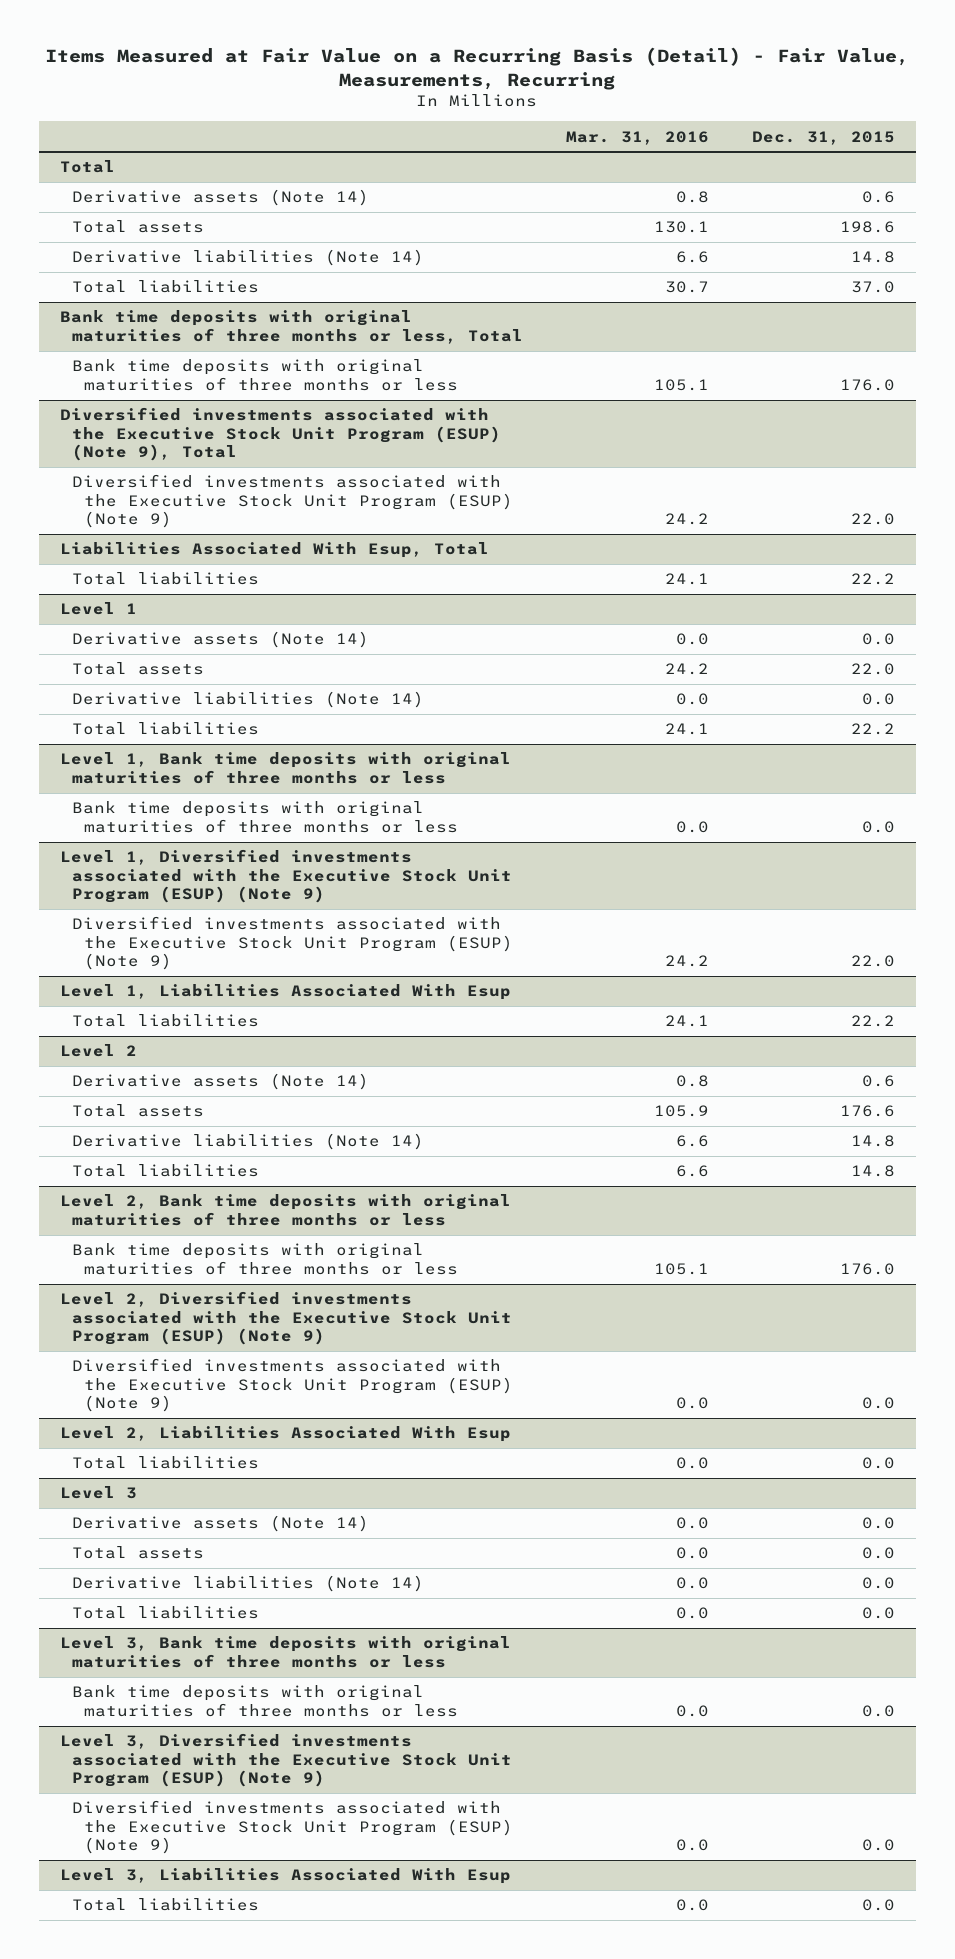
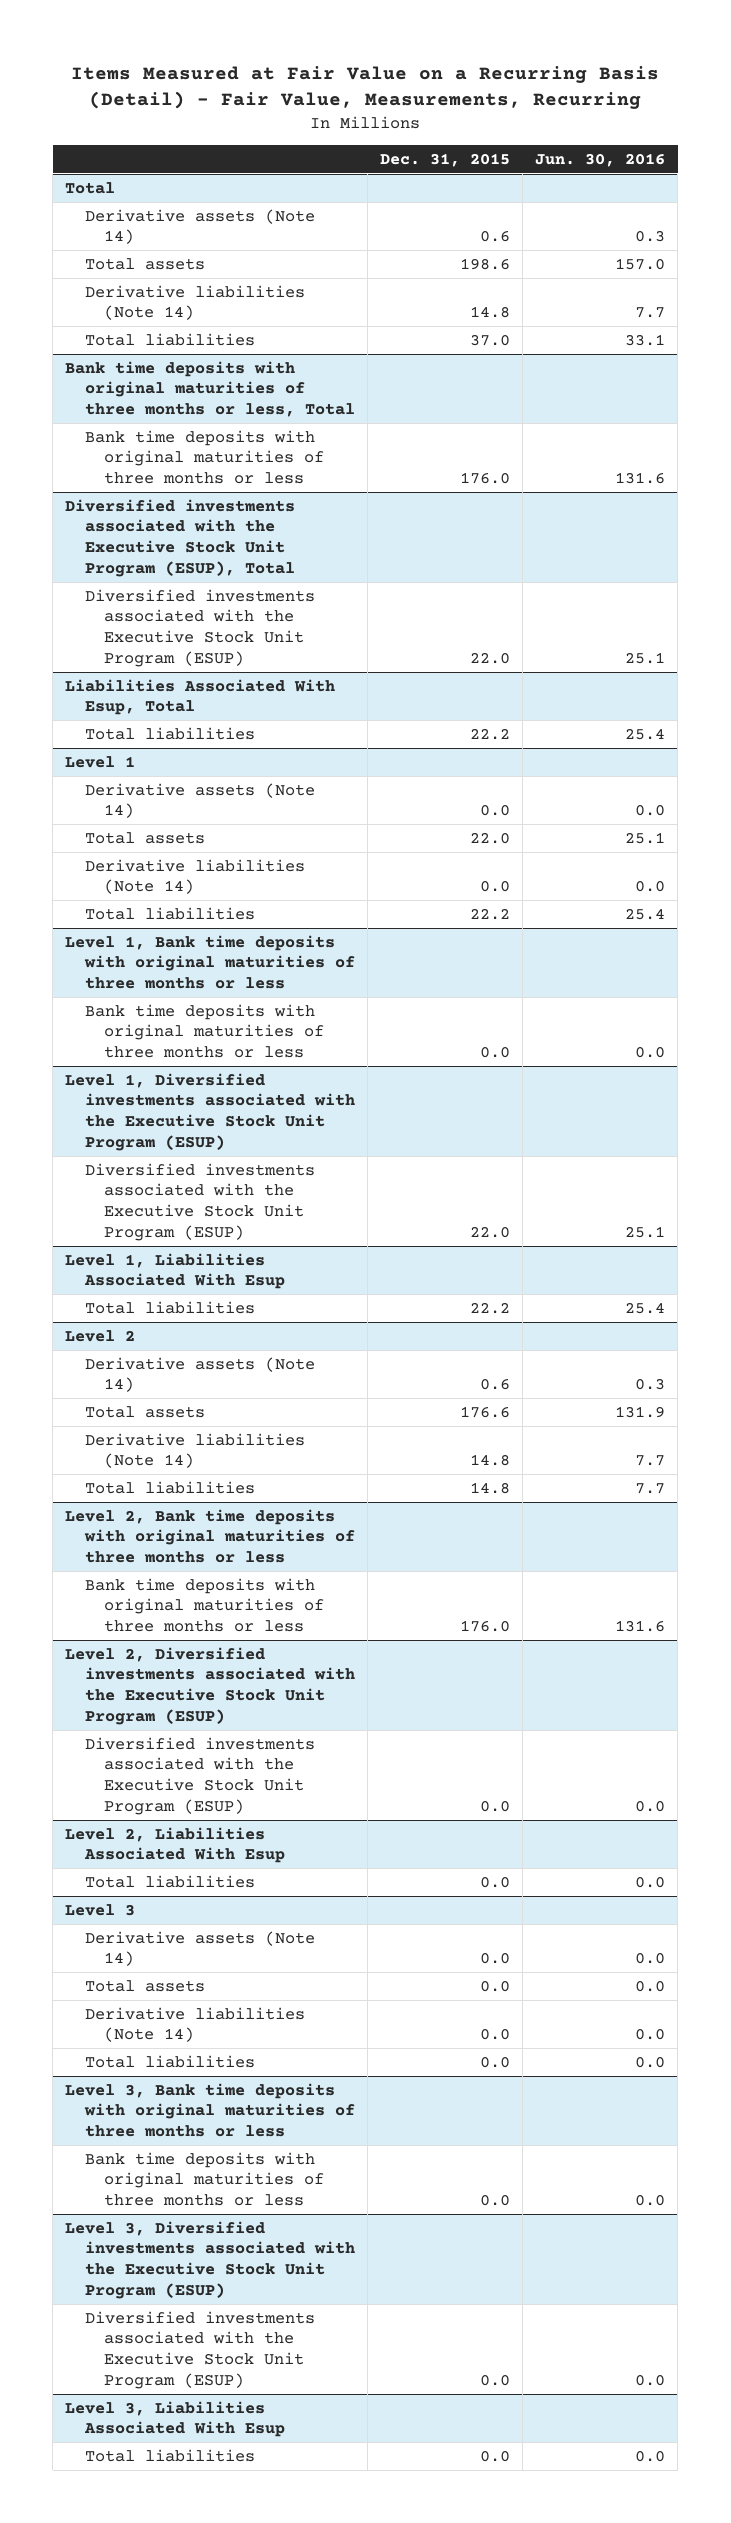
- | Mar. 31, 2016 | Dec. 31, 2015
+ | Dec. 31, 2015 | Jun. 30, 2016
- Diversified investments associated with the Executive Stock Unit Program (ESUP) (Note 9), Total
- Diversified investments associated with the Executive Stock Unit Program (ESUP) (Note 9) | 24.2 | 22.0
+ Diversified investments associated with the Executive Stock Unit Program (ESUP), Total
+ Diversified investments associated with the Executive Stock Unit Program (ESUP) | 22.0 | 25.1
- Level 1, Diversified investments associated with the Executive Stock Unit Program (ESUP) (Note 9)
- Diversified investments associated with the Executive Stock Unit Program (ESUP) (Note 9) | 24.2 | 22.0
+ Level 1, Diversified investments associated with the Executive Stock Unit Program (ESUP)
+ Diversified investments associated with the Executive Stock Unit Program (ESUP) | 22.0 | 25.1
- Level 2, Diversified investments associated with the Executive Stock Unit Program (ESUP) (Note 9)
- Diversified investments associated with the Executive Stock Unit Program (ESUP) (Note 9) | 0.0 | 0.0
+ Level 2, Diversified investments associated with the Executive Stock Unit Program (ESUP)
+ Diversified investments associated with the Executive Stock Unit Program (ESUP) | 0.0 | 0.0
- Level 3, Diversified investments associated with the Executive Stock Unit Program (ESUP) (Note 9)
- Diversified investments associated with the Executive Stock Unit Program (ESUP) (Note 9) | 0.0 | 0.0
+ Level 3, Diversified investments associated with the Executive Stock Unit Program (ESUP)
+ Diversified investments associated with the Executive Stock Unit Program (ESUP) | 0.0 | 0.0

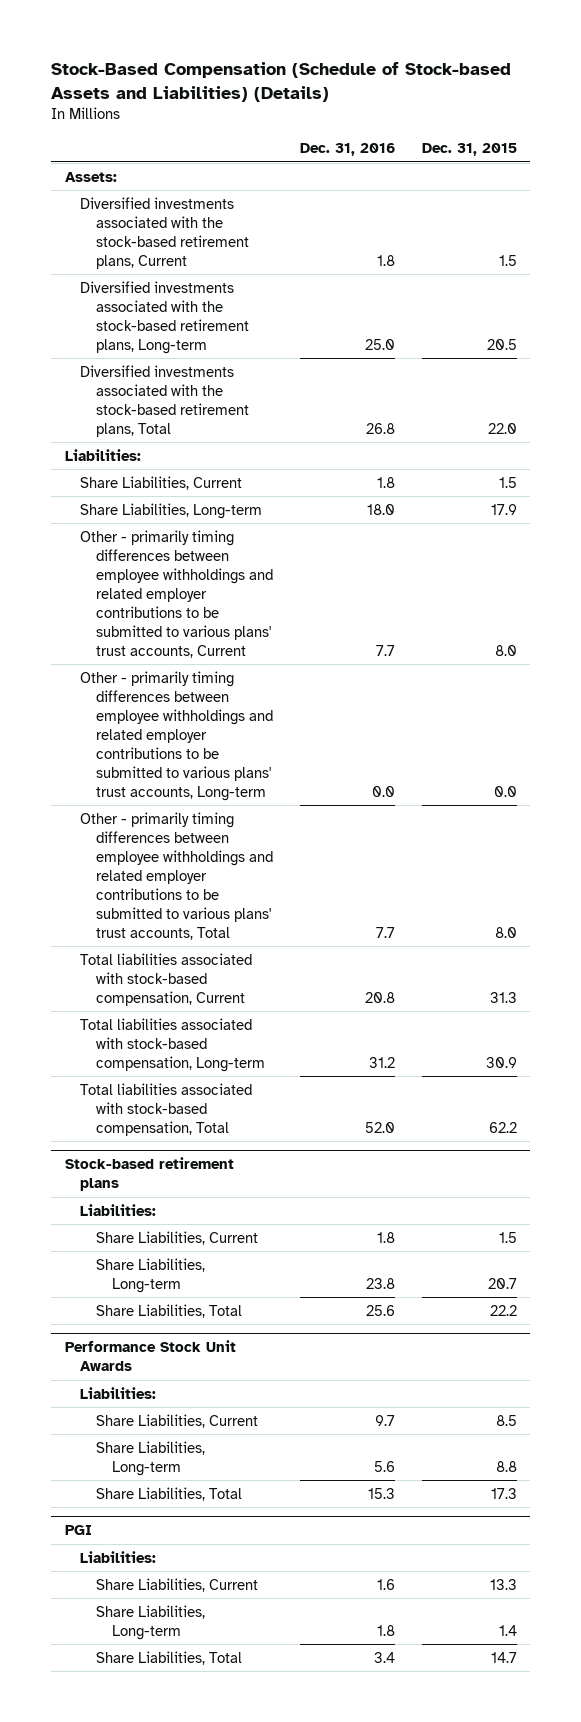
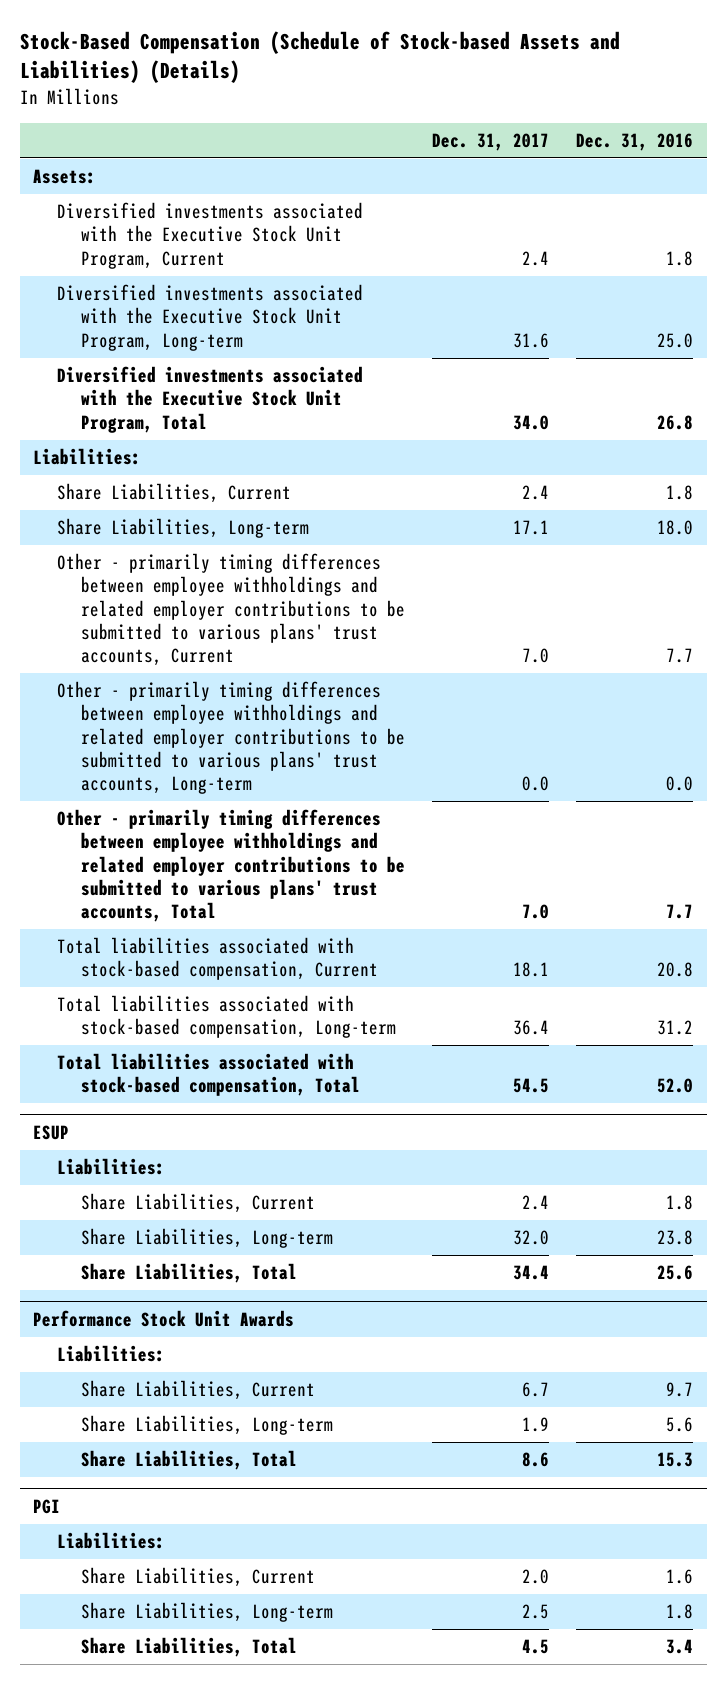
- | Dec. 31, 2016 | Dec. 31, 2015
+ | Dec. 31, 2017 | Dec. 31, 2016
- Diversified investments associated with the stock-based retirement plans, Current | 1.8 | 1.5
- Diversified investments associated with the stock-based retirement plans, Long-term | 25.0 | 20.5
- Diversified investments associated with the stock-based retirement plans, Total | 26.8 | 22.0
+ Diversified investments associated with the Executive Stock Unit Program, Current | 2.4 | 1.8
+ Diversified investments associated with the Executive Stock Unit Program, Long-term | 31.6 | 25.0
+ Diversified investments associated with the Executive Stock Unit Program, Total | 34.0 | 26.8
- Stock-based retirement plans
+ ESUP

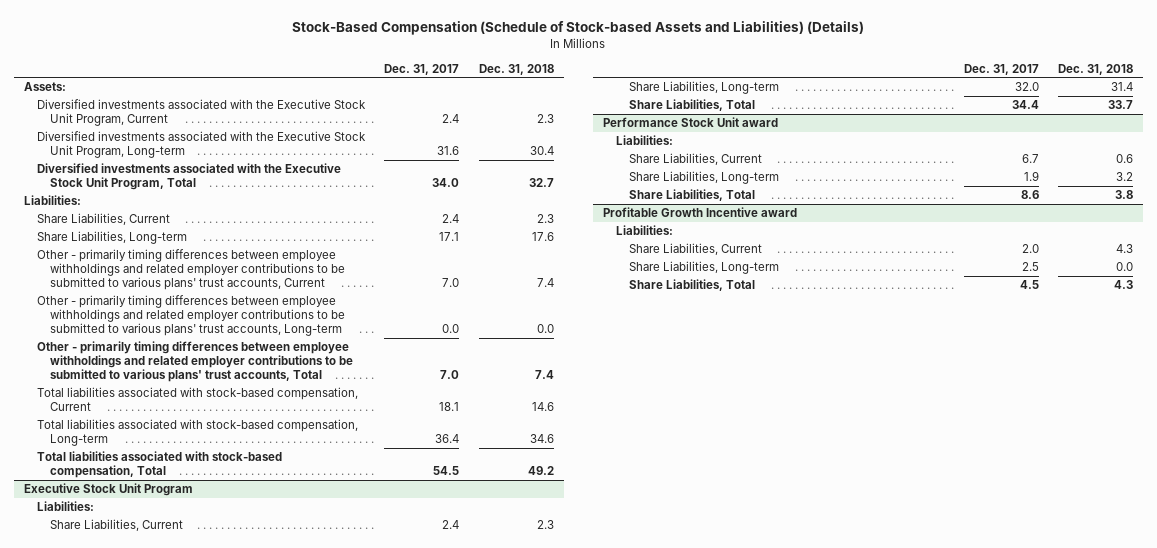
- | Dec. 31, 2017 | Dec. 31, 2016
+ | Dec. 31, 2017 | Dec. 31, 2018
- ESUP
+ Executive Stock Unit Program
- Performance Stock Unit Awards
+ Performance Stock Unit award
- PGI
+ Profitable Growth Incentive award

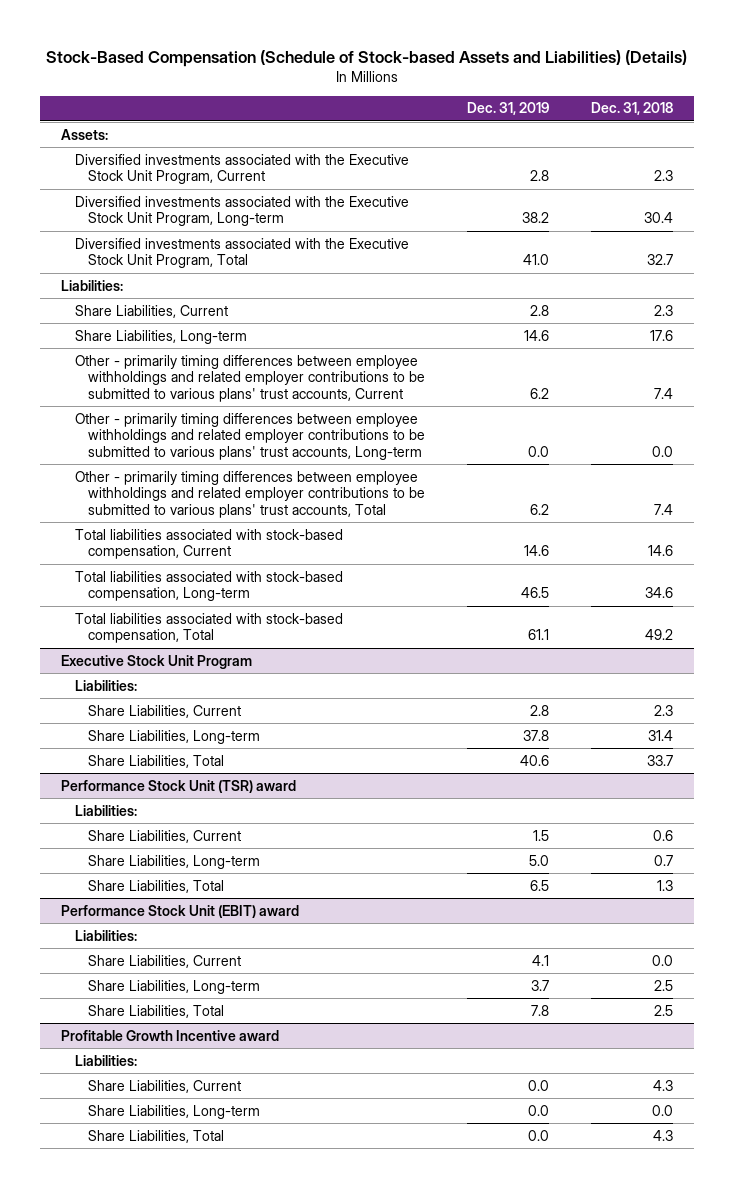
- | Dec. 31, 2017 | Dec. 31, 2018
+ | Dec. 31, 2019 | Dec. 31, 2018
- Performance Stock Unit award
+ Performance Stock Unit (TSR) award
- Share Liabilities, Long-term | 1.9 | 3.2
- Share Liabilities, Total | 8.6 | 3.8
+ Share Liabilities, Long-term | 5.0 | 0.7
+ Share Liabilities, Total | 6.5 | 1.3
+ Performance Stock Unit (EBIT) award
+ Liabilities:
+ Share Liabilities, Current | 4.1 | 0.0
+ Share Liabilities, Long-term | 3.7 | 2.5
+ Share Liabilities, Total | 7.8 | 2.5

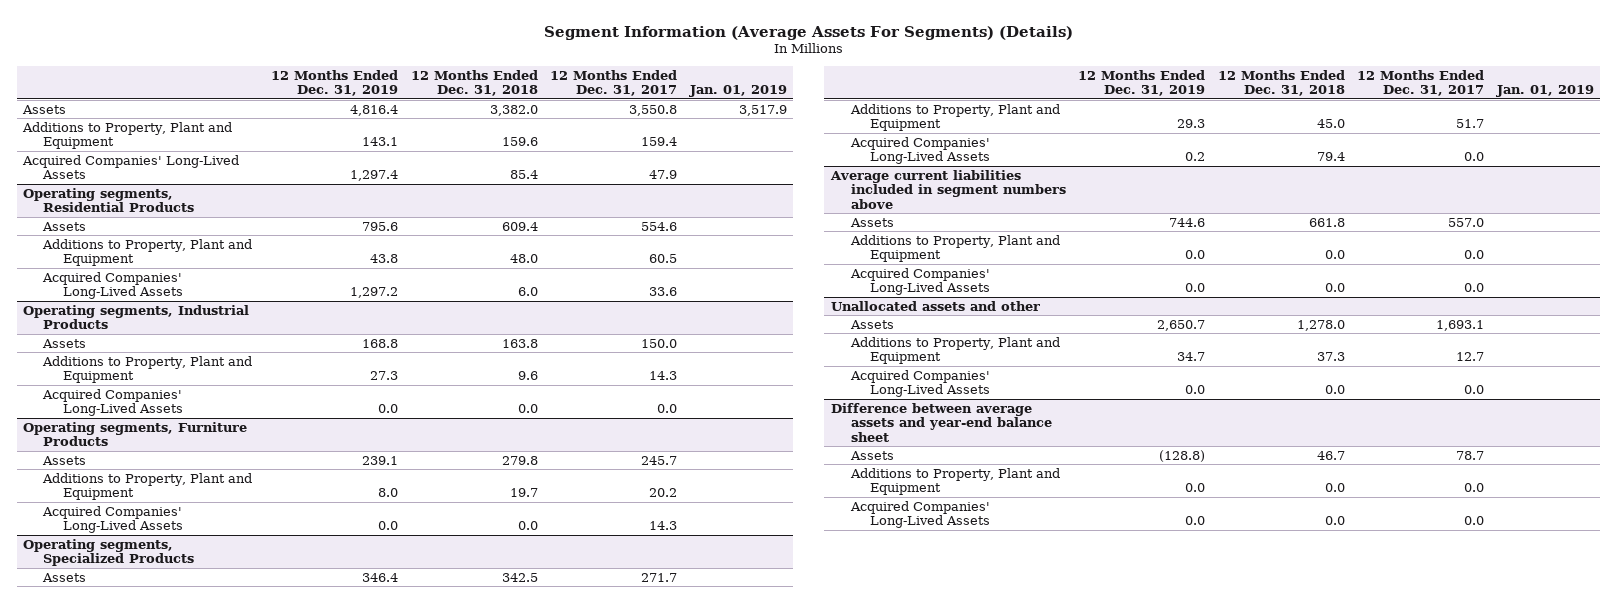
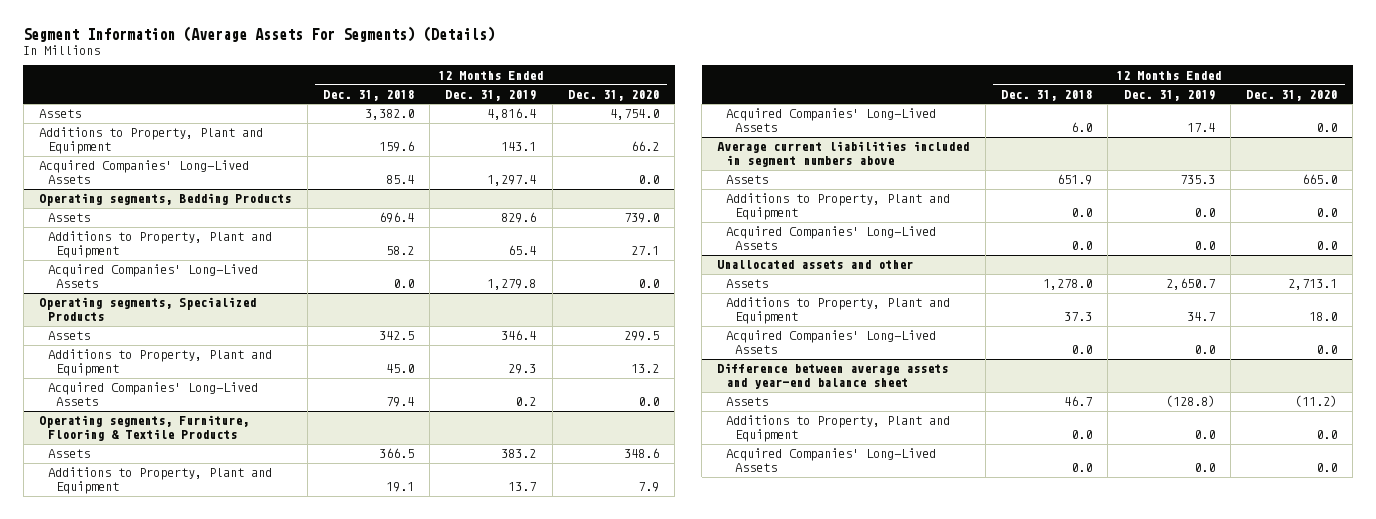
- | 12 Months Ended Dec. 31, 2019 | 12 Months Ended Dec. 31, 2018 | 12 Months Ended Dec. 31, 2017 | Jan. 01, 2019
+ | 12 Months Ended Dec. 31, 2018 | 12 Months Ended Dec. 31, 2019 | 12 Months Ended Dec. 31, 2020
- Operating segments, Residential Products
- Assets | 795.6 | 609.4 | 554.6 |
- Additions to Property, Plant and Equipment | 43.8 | 48.0 | 60.5 |
- Acquired Companies' Long-Lived Assets | 1,297.2 | 6.0 | 33.6 |
- Operating segments, Industrial Products
- Assets | 168.8 | 163.8 | 150.0 |
- Additions to Property, Plant and Equipment | 27.3 | 9.6 | 14.3 |
- Acquired Companies' Long-Lived Assets | 0.0 | 0.0 | 0.0 |
- Operating segments, Furniture Products
- Assets | 239.1 | 279.8 | 245.7 |
- Additions to Property, Plant and Equipment | 8.0 | 19.7 | 20.2 |
- Acquired Companies' Long-Lived Assets | 0.0 | 0.0 | 14.3 |
+ Operating segments, Bedding Products
+ Assets | 696.4 | 829.6 | 739.0
+ Additions to Property, Plant and Equipment | 58.2 | 65.4 | 27.1
+ Acquired Companies' Long-Lived Assets | 0.0 | 1,279.8 | 0.0
+ Operating segments, Furniture, Flooring & Textile Products
+ Assets | 366.5 | 383.2 | 348.6
+ Additions to Property, Plant and Equipment | 19.1 | 13.7 | 7.9
+ Acquired Companies' Long-Lived Assets | 6.0 | 17.4 | 0.0
@ Average current liabilities included in segment numbers above
- Assets | 744.6 | 661.8 | 557.0 |
+ Assets | 651.9 | 735.3 | 665.0

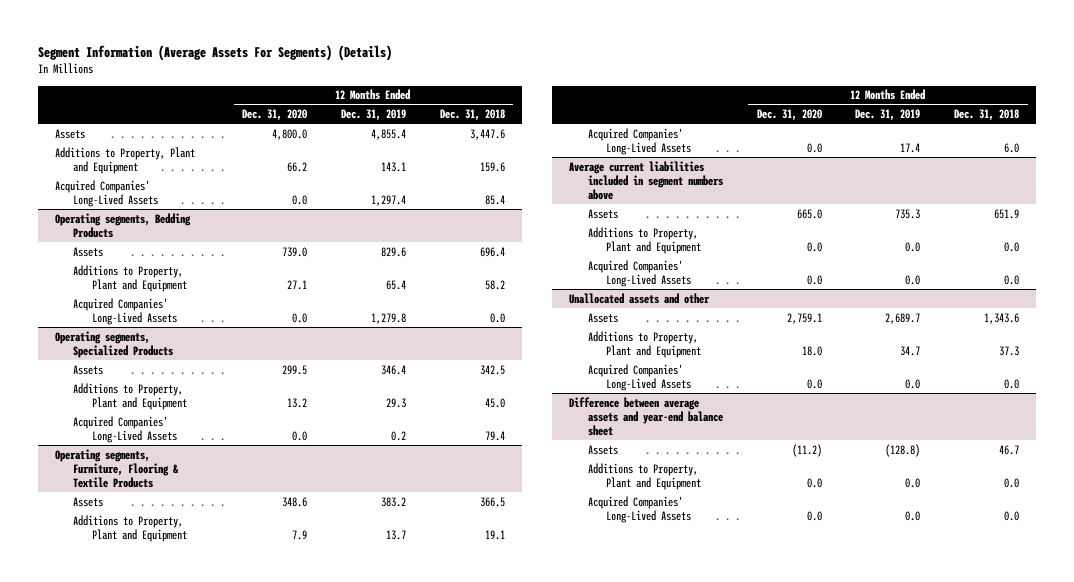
- | 12 Months Ended Dec. 31, 2018 | 12 Months Ended Dec. 31, 2019 | 12 Months Ended Dec. 31, 2020
+ | 12 Months Ended Dec. 31, 2020 | 12 Months Ended Dec. 31, 2019 | 12 Months Ended Dec. 31, 2018
- Assets | 3,382.0 | 4,816.4 | 4,754.0
+ Assets | 4,800.0 | 4,855.4 | 3,447.6
@ Unallocated assets and other
- Assets | 1,278.0 | 2,650.7 | 2,713.1
+ Assets | 2,759.1 | 2,689.7 | 1,343.6

